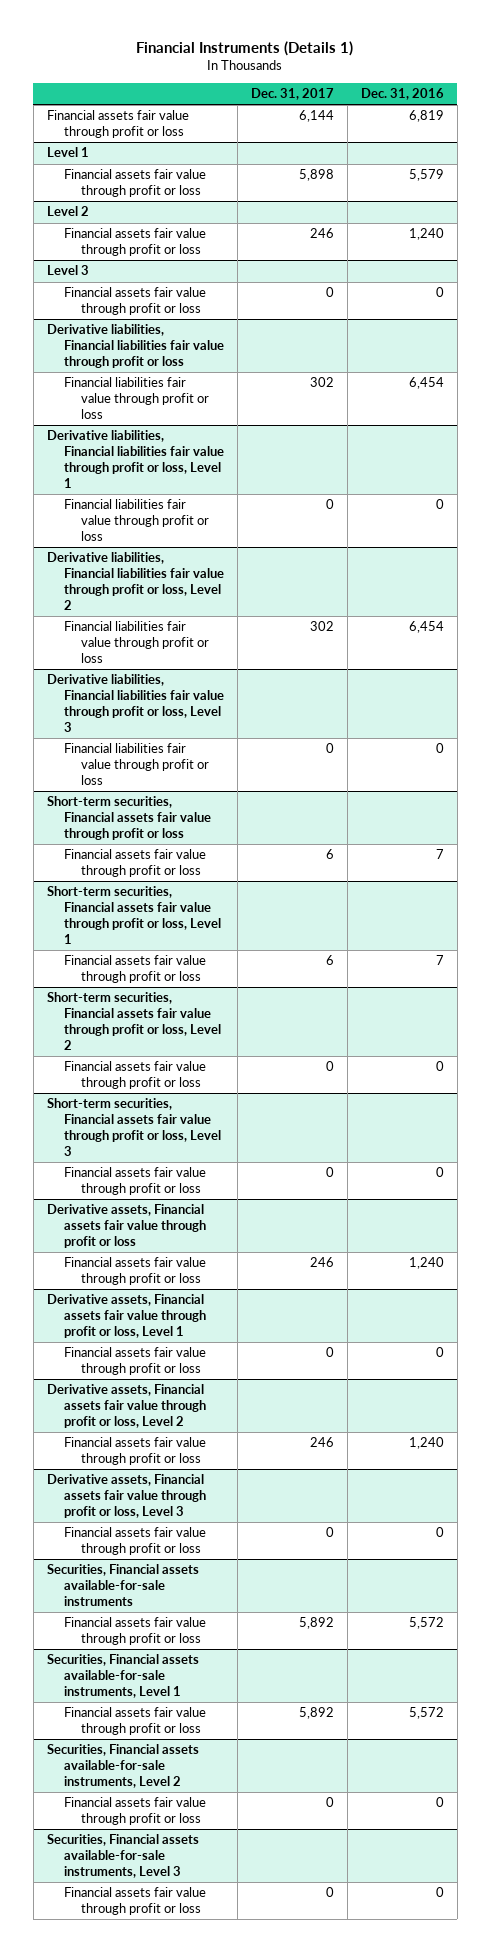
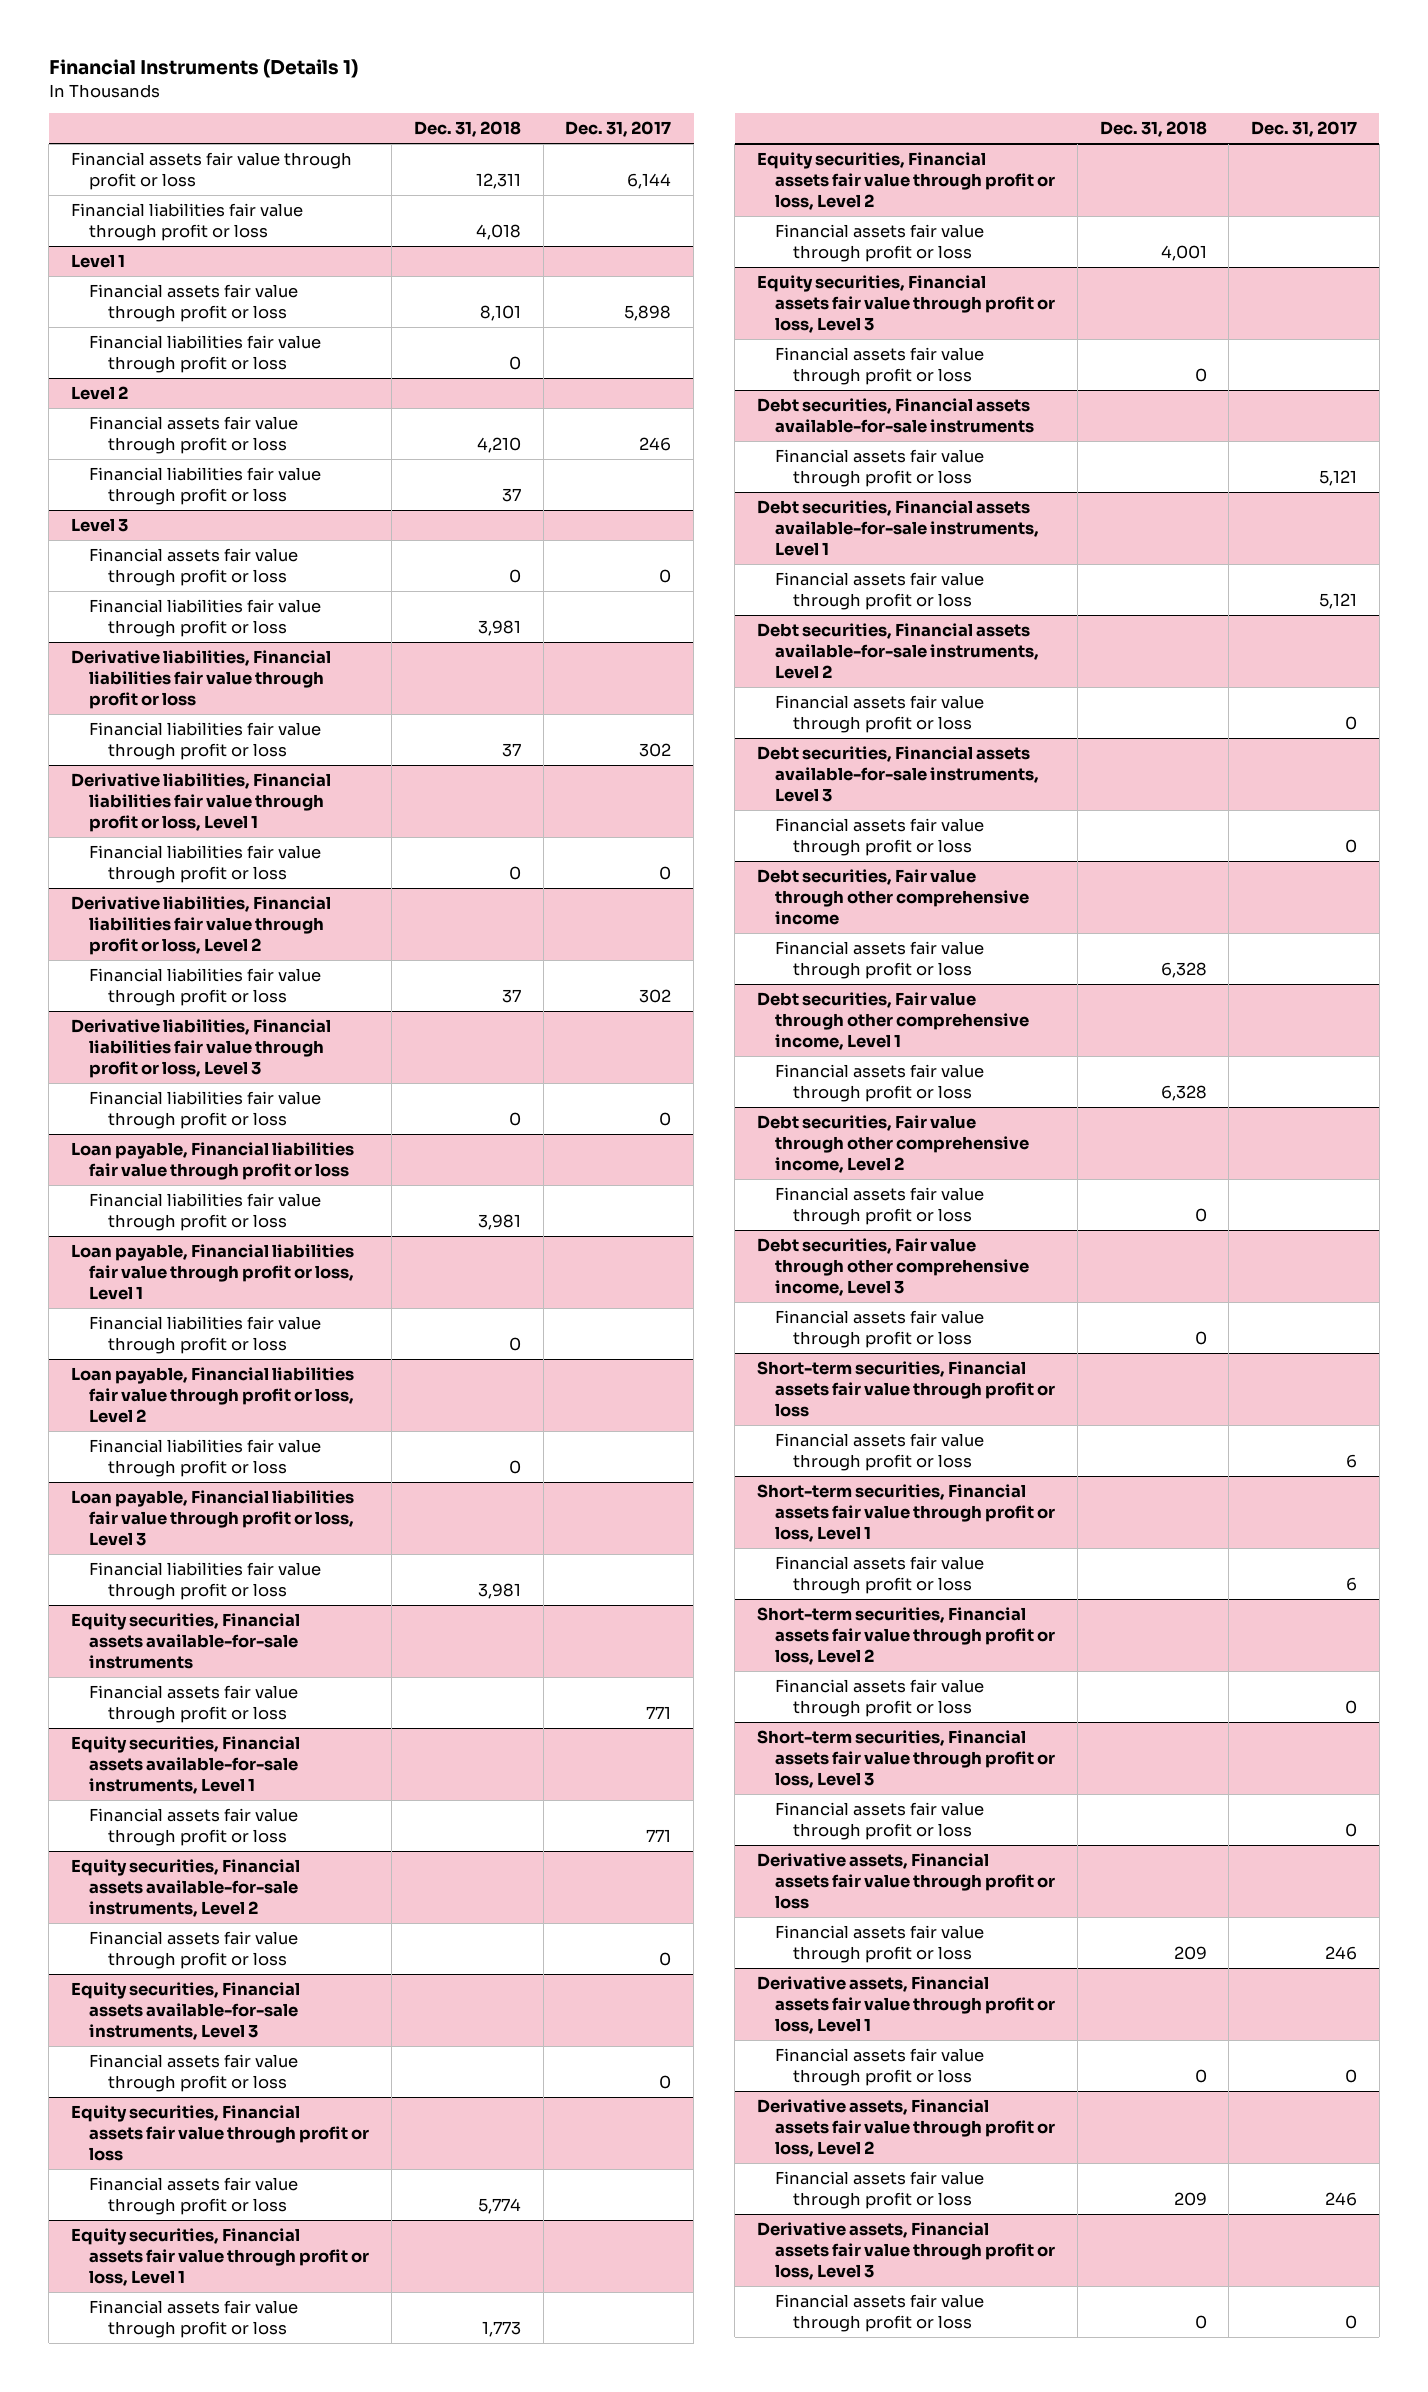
- | Dec. 31, 2017 | Dec. 31, 2016
+ | Dec. 31, 2018 | Dec. 31, 2017
+ Financial liabilities fair value through profit or loss | 4,018 |
@ Level 1
+ Financial liabilities fair value through profit or loss | 0 |
@ Level 2
+ Financial liabilities fair value through profit or loss | 37 |
@ Level 3
+ Financial liabilities fair value through profit or loss | 3,981 |
+ Loan payable, Financial liabilities fair value through profit or loss
+ Financial liabilities fair value through profit or loss | 3,981 |
+ Loan payable, Financial liabilities fair value through profit or loss, Level 1
+ Financial liabilities fair value through profit or loss | 0 |
+ Loan payable, Financial liabilities fair value through profit or loss, Level 2
+ Financial liabilities fair value through profit or loss | 0 |
+ Loan payable, Financial liabilities fair value through profit or loss, Level 3
+ Financial liabilities fair value through profit or loss | 3,981 |
+ Equity securities, Financial assets available-for-sale instruments
+ Financial assets fair value through profit or loss | | 771
+ Equity securities, Financial assets available-for-sale instruments, Level 1
+ Financial assets fair value through profit or loss | | 771
+ Equity securities, Financial assets available-for-sale instruments, Level 2
+ Financial assets fair value through profit or loss | | 0
+ Equity securities, Financial assets available-for-sale instruments, Level 3
+ Financial assets fair value through profit or loss | | 0
+ Equity securities, Financial assets fair value through profit or loss
+ Financial assets fair value through profit or loss | 5,774 |
+ Equity securities, Financial assets fair value through profit or loss, Level 1
+ Financial assets fair value through profit or loss | 1,773 |
+ Equity securities, Financial assets fair value through profit or loss, Level 2
+ Financial assets fair value through profit or loss | 4,001 |
+ Equity securities, Financial assets fair value through profit or loss, Level 3
+ Financial assets fair value through profit or loss | 0 |
+ Debt securities, Financial assets available-for-sale instruments
+ Financial assets fair value through profit or loss | | 5,121
+ Debt securities, Financial assets available-for-sale instruments, Level 1
+ Financial assets fair value through profit or loss | | 5,121
+ Debt securities, Financial assets available-for-sale instruments, Level 2
+ Financial assets fair value through profit or loss | | 0
+ Debt securities, Financial assets available-for-sale instruments, Level 3
+ Financial assets fair value through profit or loss | | 0
+ Debt securities, Fair value through other comprehensive income
+ Financial assets fair value through profit or loss | 6,328 |
+ Debt securities, Fair value through other comprehensive income, Level 1
+ Financial assets fair value through profit or loss | 6,328 |
+ Debt securities, Fair value through other comprehensive income, Level 2
+ Financial assets fair value through profit or loss | 0 |
+ Debt securities, Fair value through other comprehensive income, Level 3
+ Financial assets fair value through profit or loss | 0 |
- Securities, Financial assets available-for-sale instruments
- Financial assets fair value through profit or loss | 5,892 | 5,572
- Securities, Financial assets available-for-sale instruments, Level 1
- Financial assets fair value through profit or loss | 5,892 | 5,572
- Securities, Financial assets available-for-sale instruments, Level 2
- Financial assets fair value through profit or loss | 0 | 0
- Securities, Financial assets available-for-sale instruments, Level 3
- Financial assets fair value through profit or loss | 0 | 0

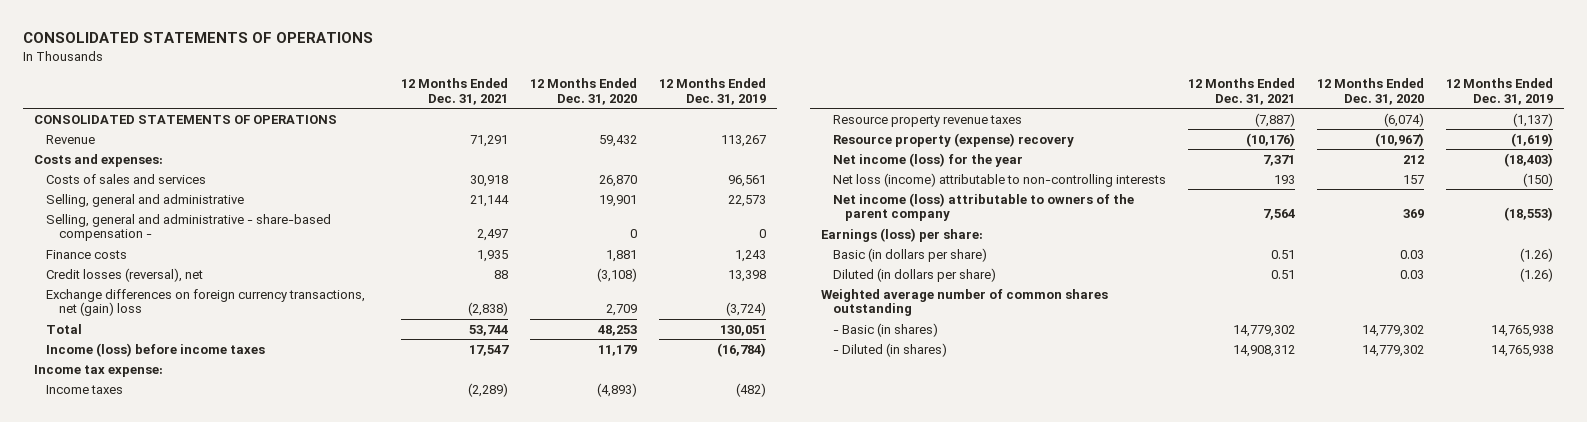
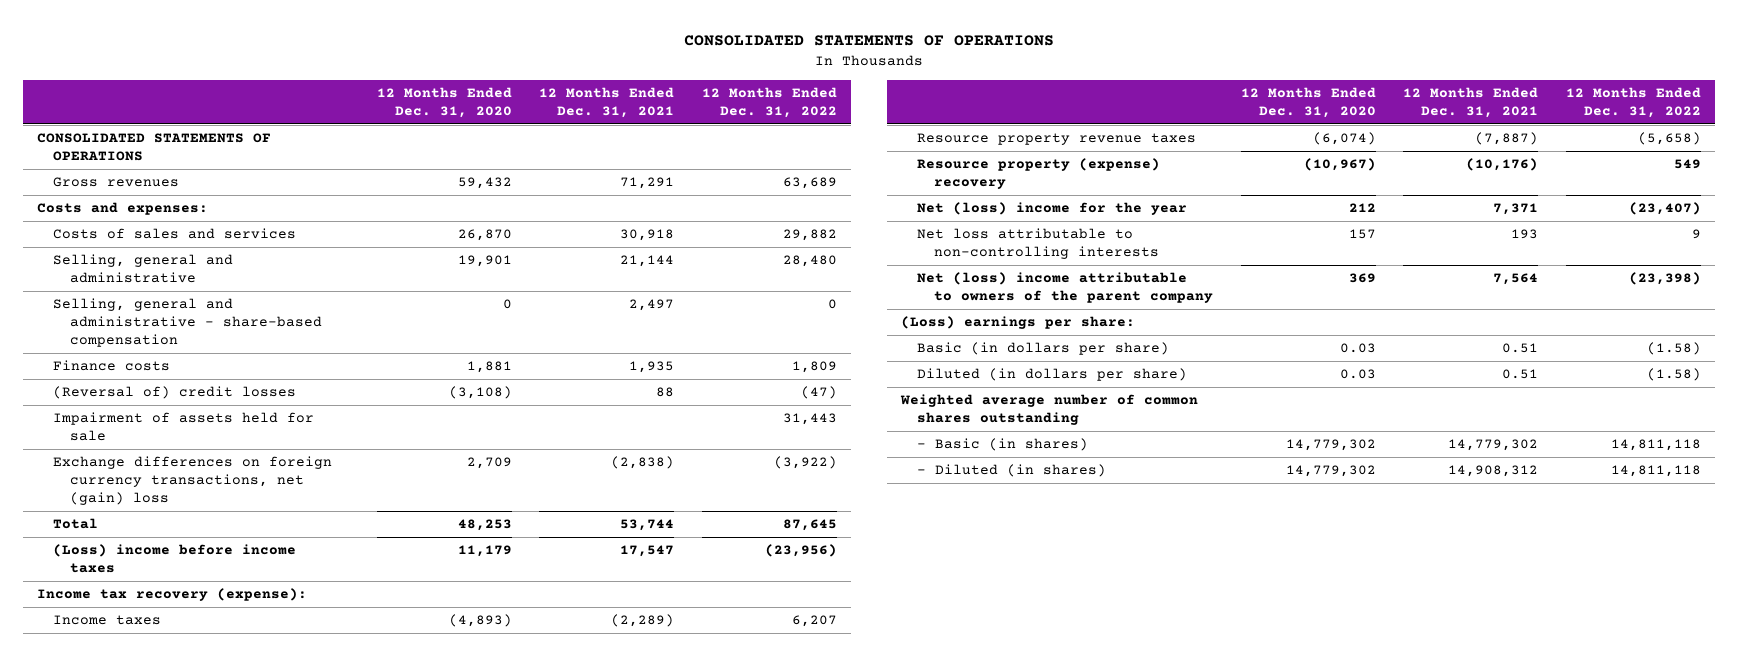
- | 12 Months Ended Dec. 31, 2021 | 12 Months Ended Dec. 31, 2020 | 12 Months Ended Dec. 31, 2019
+ | 12 Months Ended Dec. 31, 2020 | 12 Months Ended Dec. 31, 2021 | 12 Months Ended Dec. 31, 2022
- Revenue | 71,291 | 59,432 | 113,267
+ Gross revenues | 59,432 | 71,291 | 63,689
- Selling, general and administrative - share-based compensation - | 2,497 | 0 | 0
+ Selling, general and administrative - share-based compensation | 0 | 2,497 | 0
- Credit losses (reversal), net | 88 | (3,108) | 13,398
+ (Reversal of) credit losses | (3,108) | 88 | (47)
+ Impairment of assets held for sale | | | 31,443
- Income (loss) before income taxes | 17,547 | 11,179 | (16,784)
- Income tax expense:
+ (Loss) income before income taxes | 11,179 | 17,547 | (23,956)
+ Income tax recovery (expense):
- Net income (loss) for the year | 7,371 | 212 | (18,403)
- Net loss (income) attributable to non-controlling interests | 193 | 157 | (150)
- Net income (loss) attributable to owners of the parent company | 7,564 | 369 | (18,553)
- Earnings (loss) per share:
+ Net (loss) income for the year | 212 | 7,371 | (23,407)
+ Net loss attributable to non-controlling interests | 157 | 193 | 9
+ Net (loss) income attributable to owners of the parent company | 369 | 7,564 | (23,398)
+ (Loss) earnings per share:

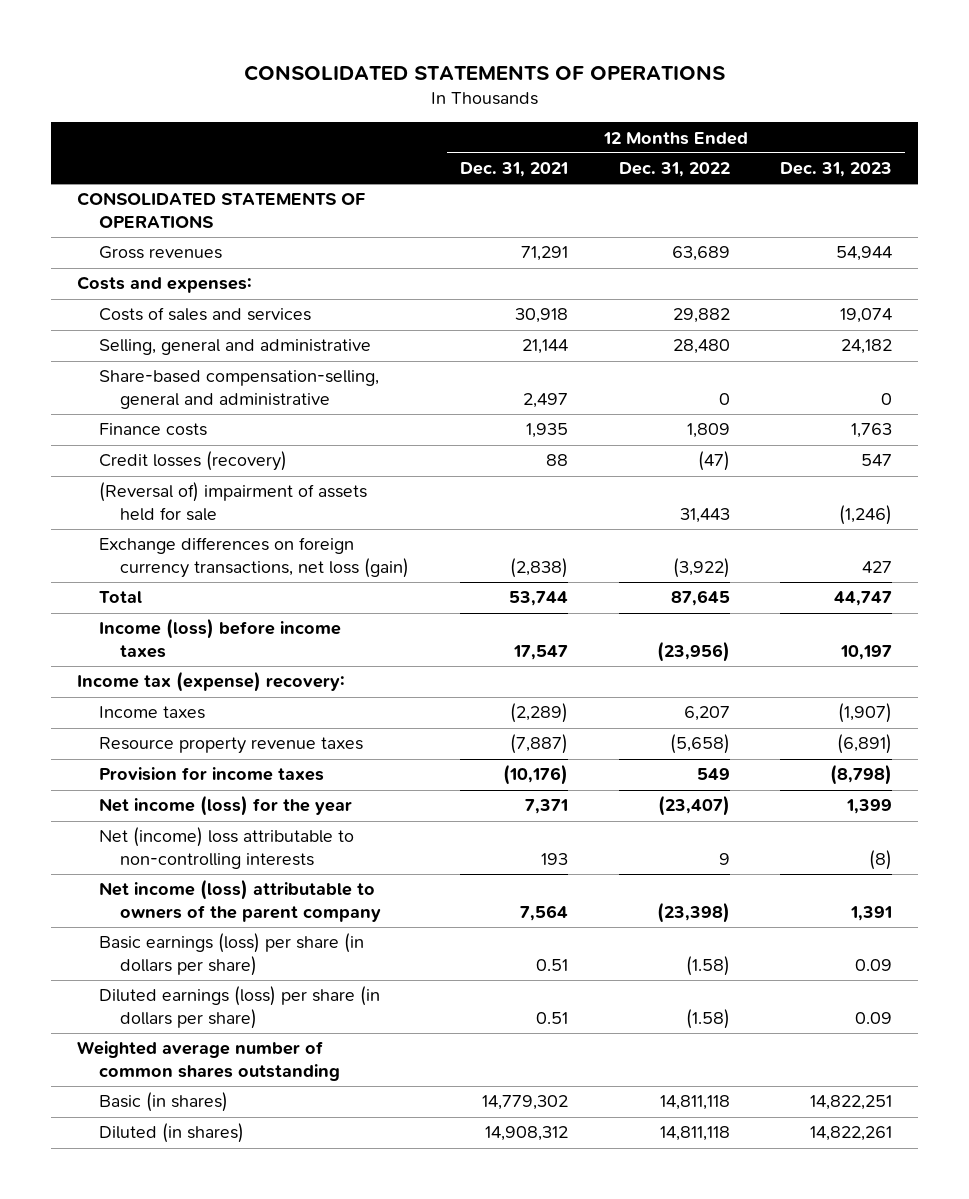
- | 12 Months Ended Dec. 31, 2020 | 12 Months Ended Dec. 31, 2021 | 12 Months Ended Dec. 31, 2022
+ | 12 Months Ended Dec. 31, 2021 | 12 Months Ended Dec. 31, 2022 | 12 Months Ended Dec. 31, 2023
- Selling, general and administrative - share-based compensation | 0 | 2,497 | 0
+ Share-based compensation-selling, general and administrative | 2,497 | 0 | 0
- (Reversal of) credit losses | (3,108) | 88 | (47)
- Impairment of assets held for sale | | | 31,443
- Exchange differences on foreign currency transactions, net (gain) loss | 2,709 | (2,838) | (3,922)
+ Credit losses (recovery) | 88 | (47) | 547
+ (Reversal of) impairment of assets held for sale | | 31,443 | (1,246)
+ Exchange differences on foreign currency transactions, net loss (gain) | (2,838) | (3,922) | 427
- (Loss) income before income taxes | 11,179 | 17,547 | (23,956)
- Income tax recovery (expense):
+ Income (loss) before income taxes | 17,547 | (23,956) | 10,197
+ Income tax (expense) recovery:
- Resource property (expense) recovery | (10,967) | (10,176) | 549
- Net (loss) income for the year | 212 | 7,371 | (23,407)
- Net loss attributable to non-controlling interests | 157 | 193 | 9
- Net (loss) income attributable to owners of the parent company | 369 | 7,564 | (23,398)
- (Loss) earnings per share:
- Basic (in dollars per share) | 0.03 | 0.51 | (1.58)
- Diluted (in dollars per share) | 0.03 | 0.51 | (1.58)
+ Provision for income taxes | (10,176) | 549 | (8,798)
+ Net income (loss) for the year | 7,371 | (23,407) | 1,399
+ Net (income) loss attributable to non-controlling interests | 193 | 9 | (8)
+ Net income (loss) attributable to owners of the parent company | 7,564 | (23,398) | 1,391
+ Basic earnings (loss) per share (in dollars per share) | 0.51 | (1.58) | 0.09
+ Diluted earnings (loss) per share (in dollars per share) | 0.51 | (1.58) | 0.09
- - Basic (in shares) | 14,779,302 | 14,779,302 | 14,811,118
- - Diluted (in shares) | 14,779,302 | 14,908,312 | 14,811,118
+ Basic (in shares) | 14,779,302 | 14,811,118 | 14,822,251
+ Diluted (in shares) | 14,908,312 | 14,811,118 | 14,822,261

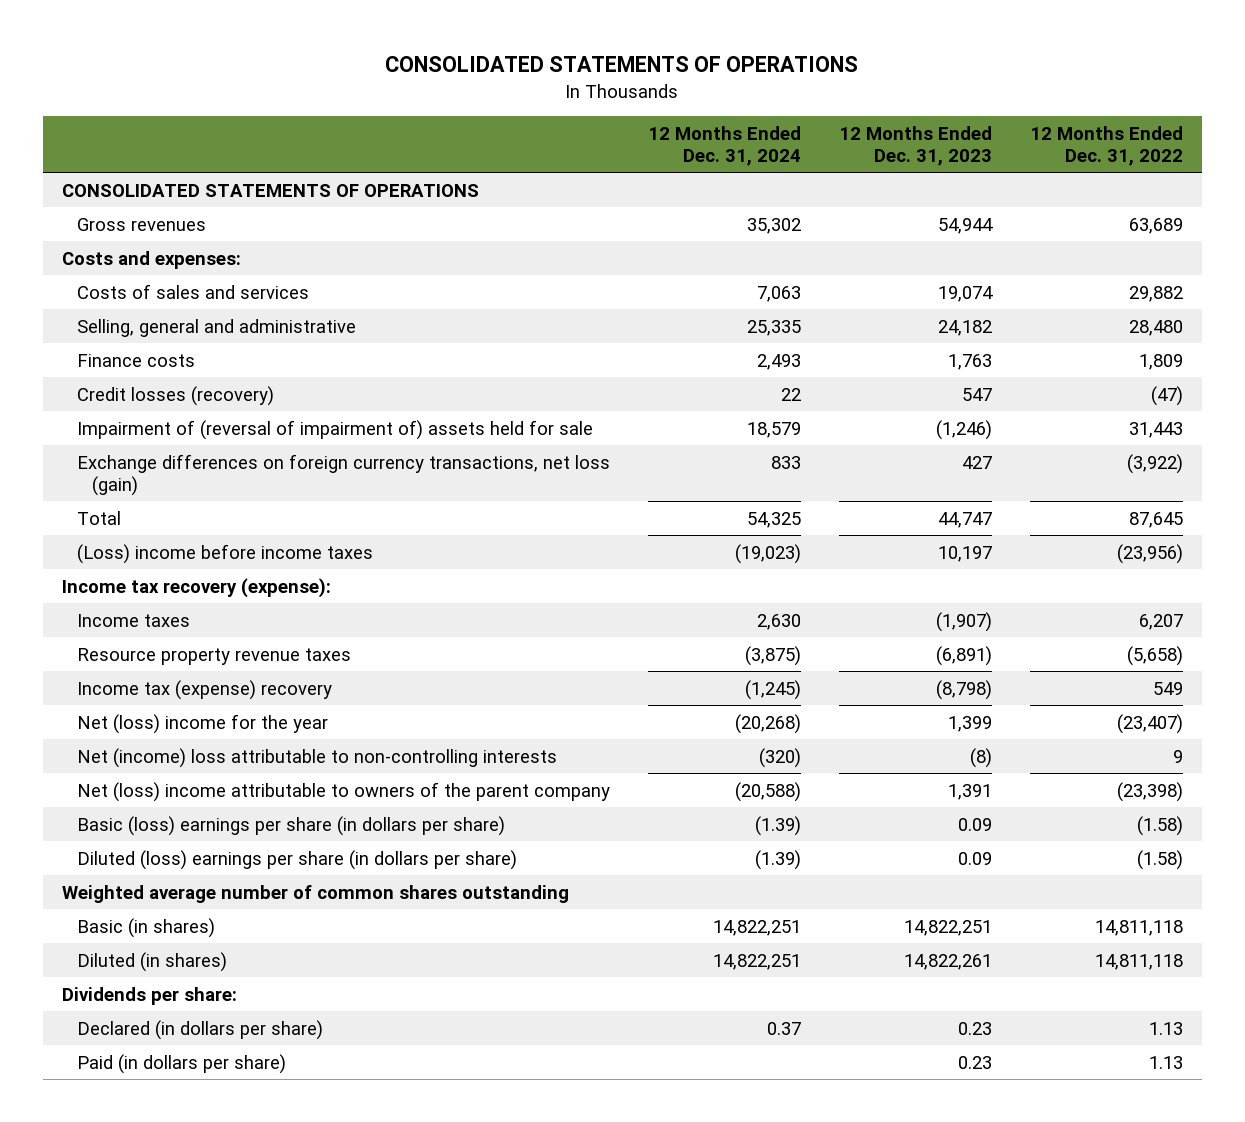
- | 12 Months Ended Dec. 31, 2021 | 12 Months Ended Dec. 31, 2022 | 12 Months Ended Dec. 31, 2023
+ | 12 Months Ended Dec. 31, 2024 | 12 Months Ended Dec. 31, 2023 | 12 Months Ended Dec. 31, 2022
- Share-based compensation-selling, general and administrative | 2,497 | 0 | 0
- (Reversal of) impairment of assets held for sale | | 31,443 | (1,246)
+ Impairment of (reversal of impairment of) assets held for sale | 18,579 | (1,246) | 31,443
- Income (loss) before income taxes | 17,547 | (23,956) | 10,197
- Income tax (expense) recovery:
+ (Loss) income before income taxes | (19,023) | 10,197 | (23,956)
+ Income tax recovery (expense):
- Provision for income taxes | (10,176) | 549 | (8,798)
- Net income (loss) for the year | 7,371 | (23,407) | 1,399
+ Income tax (expense) recovery | (1,245) | (8,798) | 549
+ Net (loss) income for the year | (20,268) | 1,399 | (23,407)
- Net income (loss) attributable to owners of the parent company | 7,564 | (23,398) | 1,391
- Basic earnings (loss) per share (in dollars per share) | 0.51 | (1.58) | 0.09
- Diluted earnings (loss) per share (in dollars per share) | 0.51 | (1.58) | 0.09
+ Net (loss) income attributable to owners of the parent company | (20,588) | 1,391 | (23,398)
+ Basic (loss) earnings per share (in dollars per share) | (1.39) | 0.09 | (1.58)
+ Diluted (loss) earnings per share (in dollars per share) | (1.39) | 0.09 | (1.58)
+ Dividends per share:
+ Declared (in dollars per share) | 0.37 | 0.23 | 1.13
+ Paid (in dollars per share) | | 0.23 | 1.13

